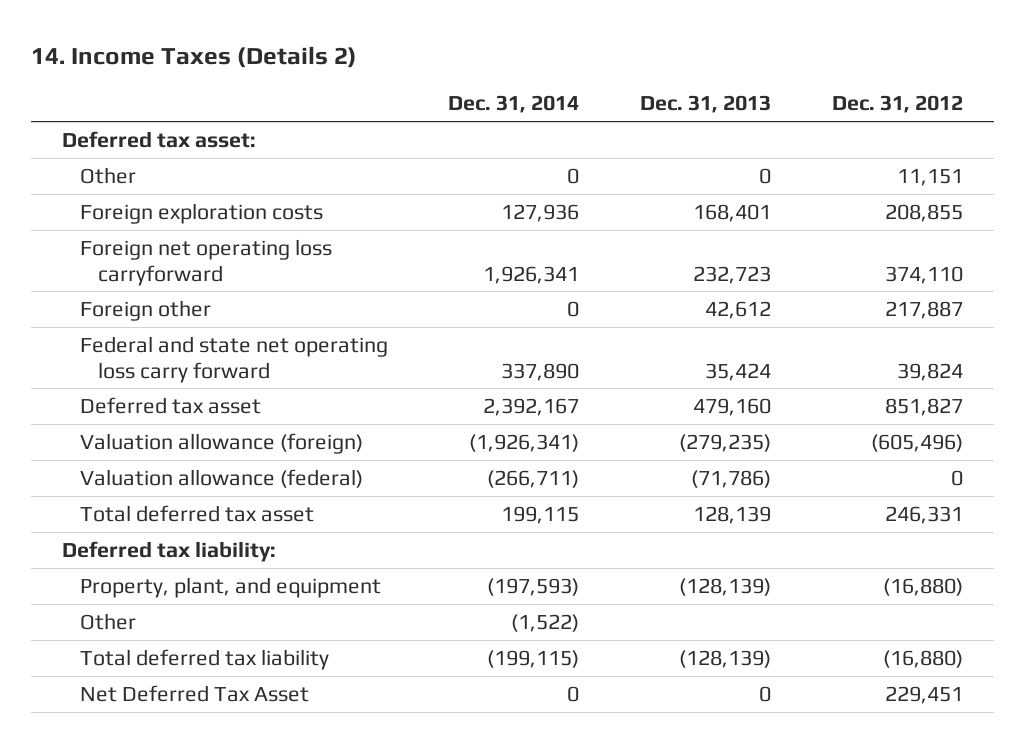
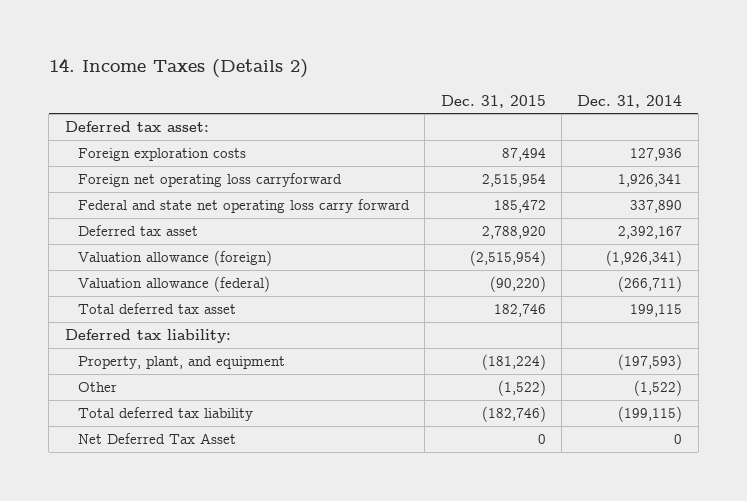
- | Dec. 31, 2014 | Dec. 31, 2013 | Dec. 31, 2012
+ | Dec. 31, 2015 | Dec. 31, 2014
- Other | 0 | 0 | 11,151
- Foreign other | 0 | 42,612 | 217,887

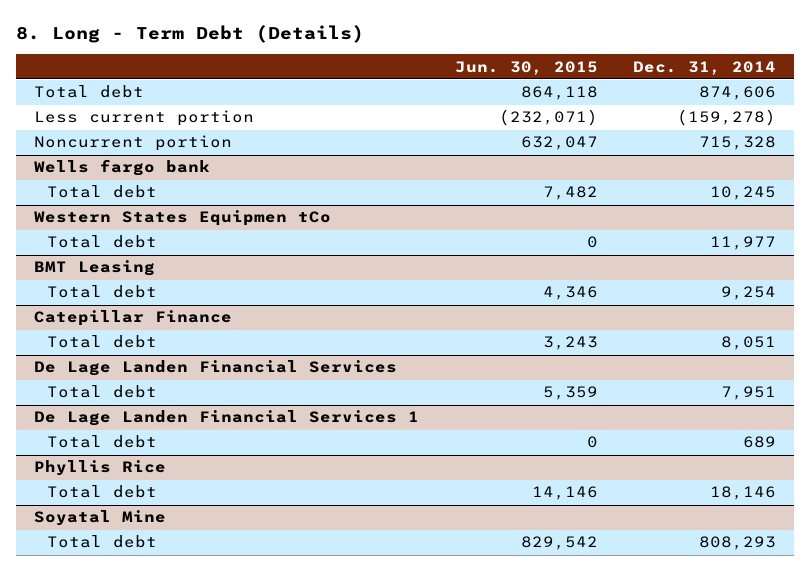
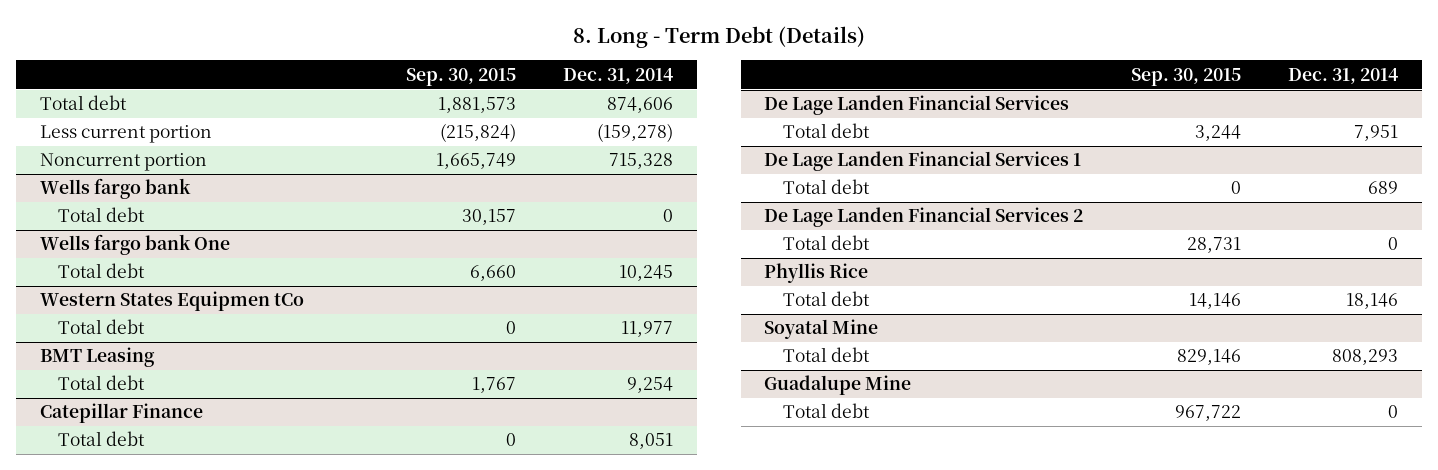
- | Jun. 30, 2015 | Dec. 31, 2014
+ | Sep. 30, 2015 | Dec. 31, 2014
@ Wells fargo bank
+ Total debt | 30,157 | 0
+ Wells fargo bank One
+ De Lage Landen Financial Services 2
+ Total debt | 28,731 | 0
+ Guadalupe Mine
+ Total debt | 967,722 | 0

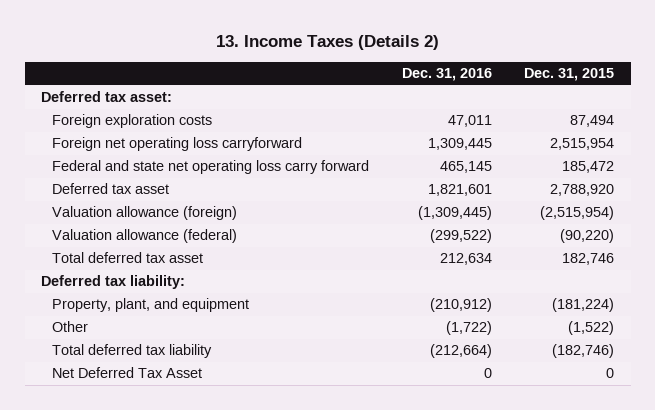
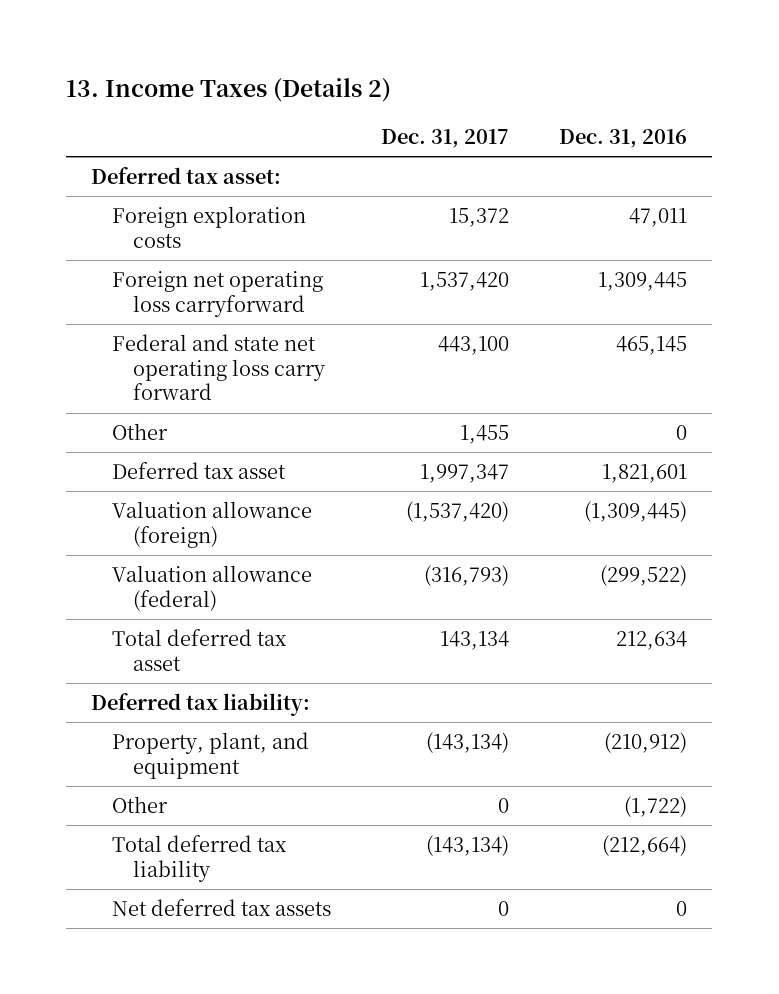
- | Dec. 31, 2016 | Dec. 31, 2015
+ | Dec. 31, 2017 | Dec. 31, 2016
+ Other | 1,455 | 0
- Net Deferred Tax Asset | 0 | 0
+ Net deferred tax assets | 0 | 0

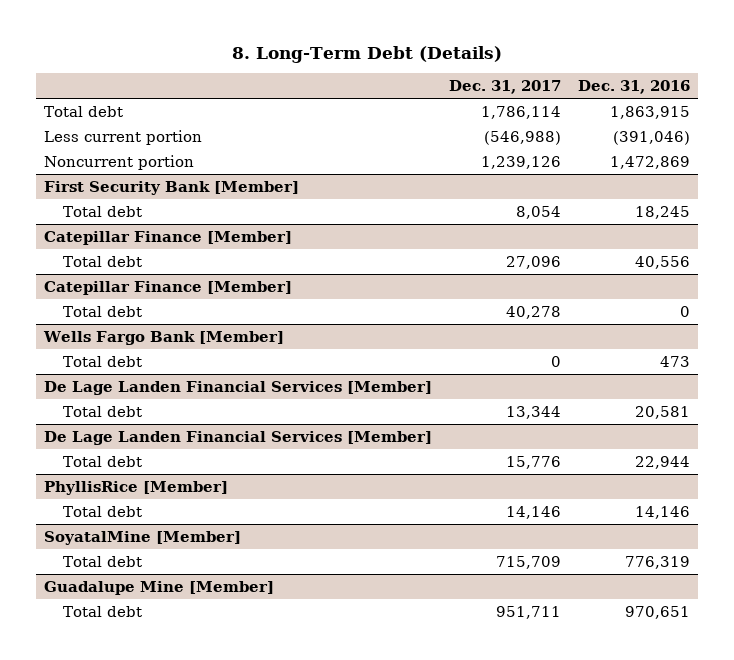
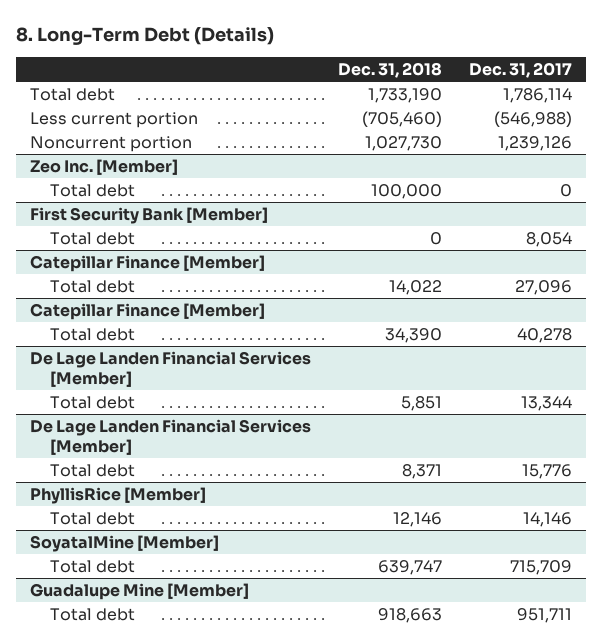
- | Dec. 31, 2017 | Dec. 31, 2016
+ | Dec. 31, 2018 | Dec. 31, 2017
+ Zeo Inc. [Member]
+ Total debt | 100,000 | 0
- Wells Fargo Bank [Member]
- Total debt | 0 | 473

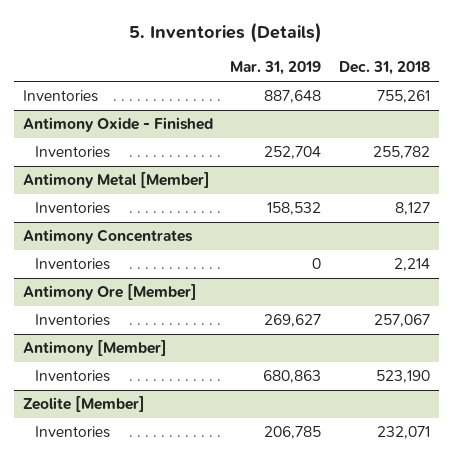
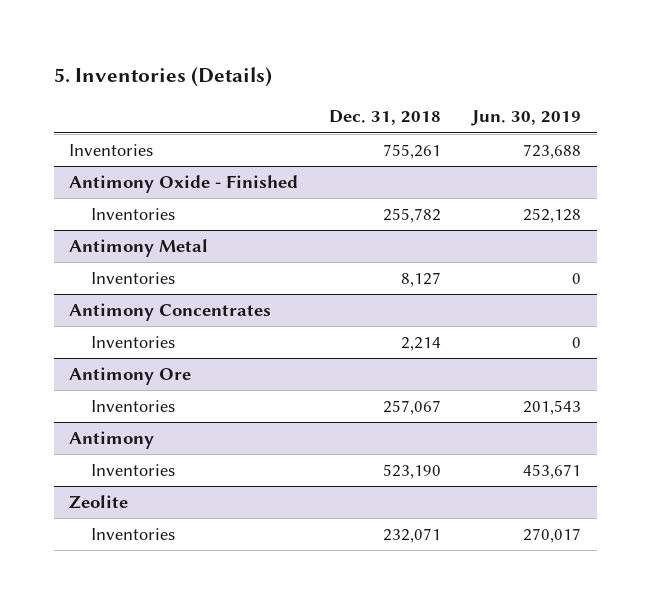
- | Mar. 31, 2019 | Dec. 31, 2018
+ | Dec. 31, 2018 | Jun. 30, 2019
- Antimony Metal [Member]
+ Antimony Metal
- Antimony Ore [Member]
+ Antimony Ore
- Antimony [Member]
+ Antimony
- Zeolite [Member]
+ Zeolite

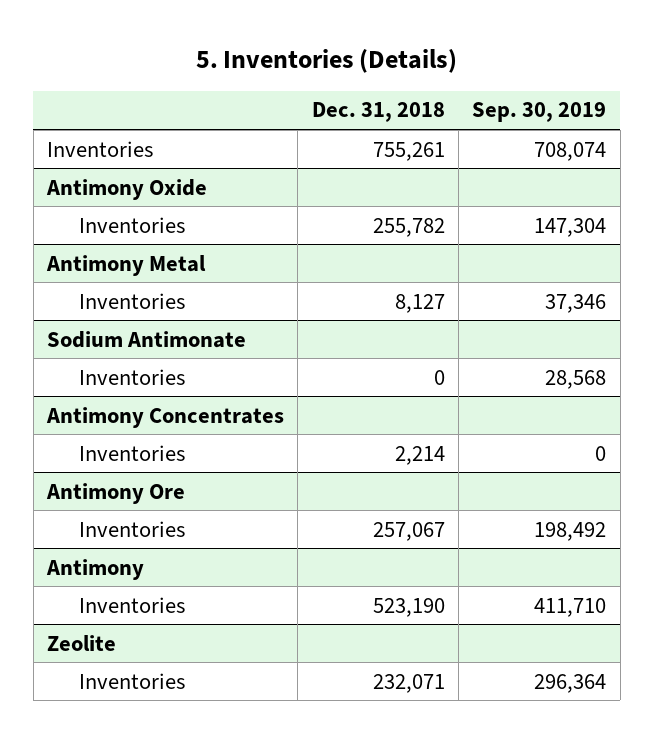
- | Dec. 31, 2018 | Jun. 30, 2019
+ | Dec. 31, 2018 | Sep. 30, 2019
- Antimony Oxide - Finished
+ Antimony Oxide
+ Sodium Antimonate
+ Inventories | 0 | 28,568

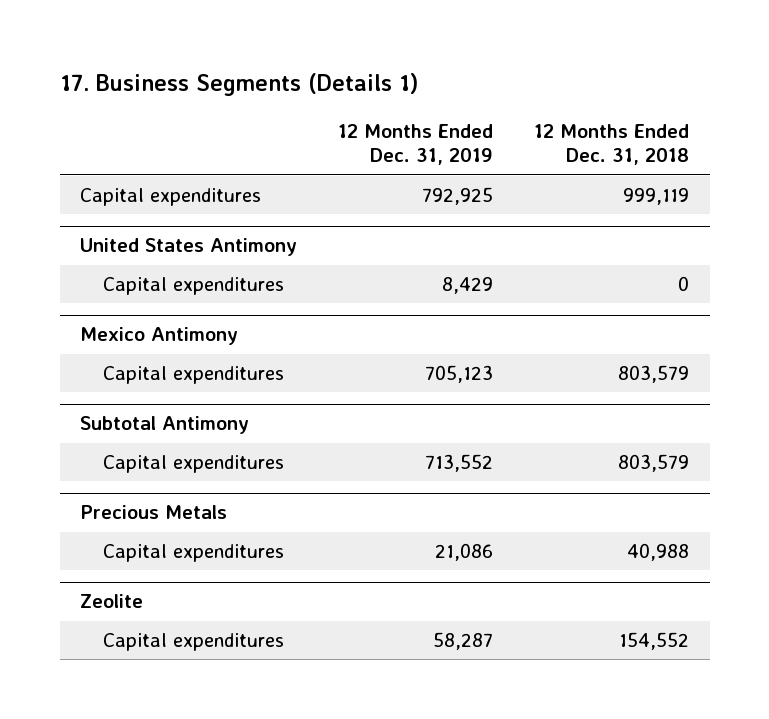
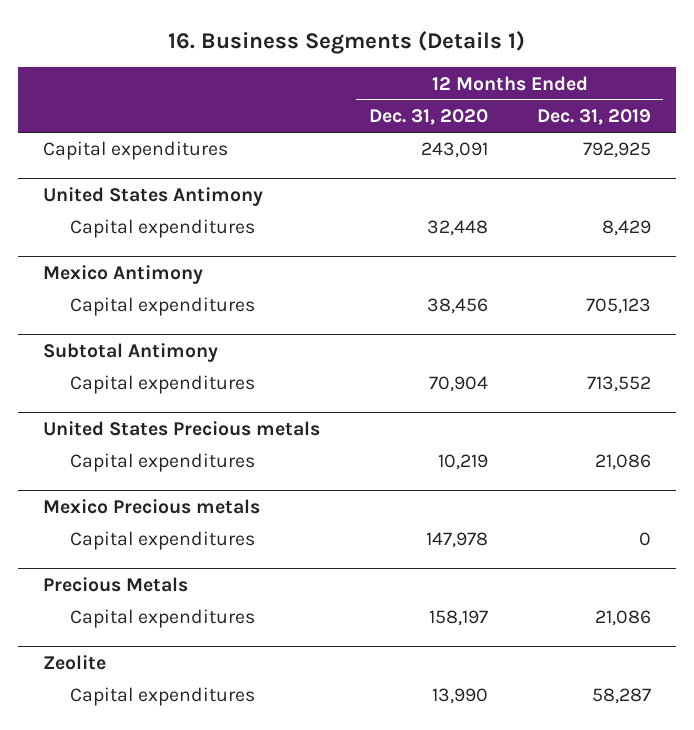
- 17. Business Segments (Details 1)
+ 16. Business Segments (Details 1)
- | 12 Months Ended Dec. 31, 2019 | 12 Months Ended Dec. 31, 2018
+ | 12 Months Ended Dec. 31, 2020 | 12 Months Ended Dec. 31, 2019
+ United States Precious metals
+ Capital expenditures | 10,219 | 21,086
+ Mexico Precious metals
+ Capital expenditures | 147,978 | 0

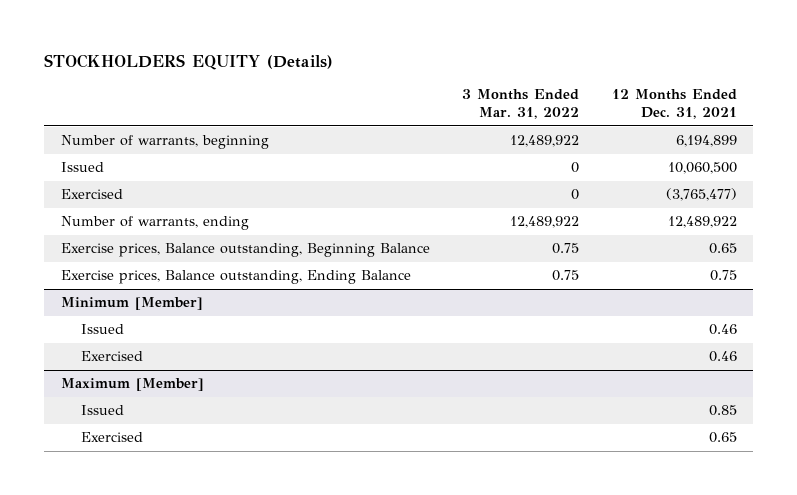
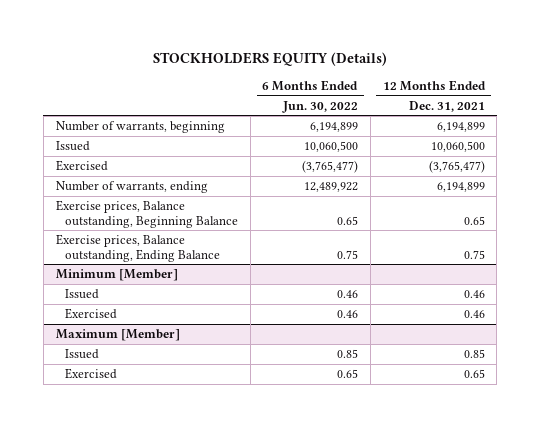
- | 3 Months Ended Mar. 31, 2022 | 12 Months Ended Dec. 31, 2021
+ | 6 Months Ended Jun. 30, 2022 | 12 Months Ended Dec. 31, 2021
- Number of warrants, ending | 12,489,922 | 12,489,922
+ Number of warrants, ending | 12,489,922 | 6,194,899

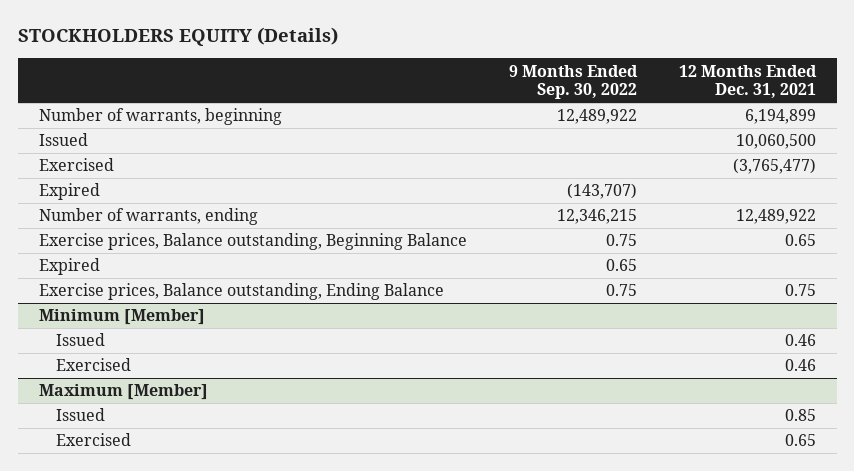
- | 6 Months Ended Jun. 30, 2022 | 12 Months Ended Dec. 31, 2021
+ | 9 Months Ended Sep. 30, 2022 | 12 Months Ended Dec. 31, 2021
- Number of warrants, ending | 12,489,922 | 6,194,899
+ Expired | (143,707) |
+ Number of warrants, ending | 12,346,215 | 12,489,922
+ Expired | 0.65 |

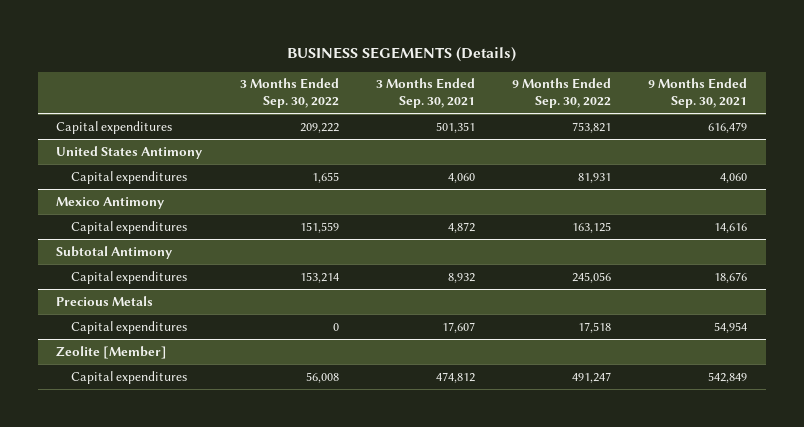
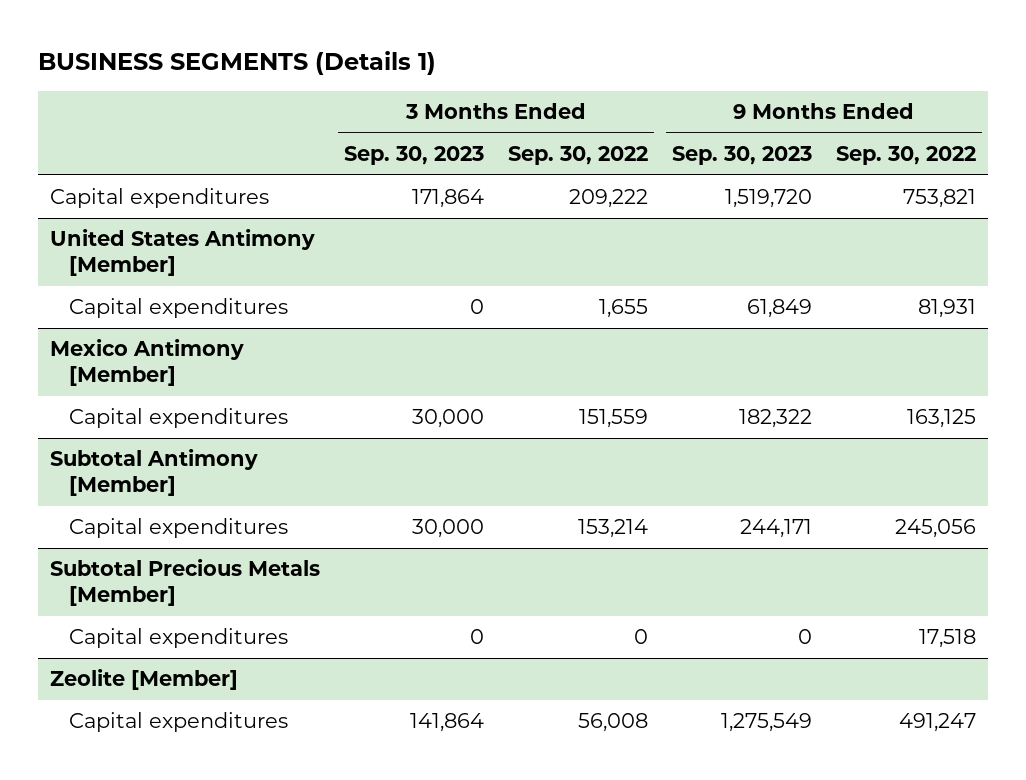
- BUSINESS SEGEMENTS (Details)
+ BUSINESS SEGMENTS (Details 1)
- | 3 Months Ended Sep. 30, 2022 | 3 Months Ended Sep. 30, 2021 | 9 Months Ended Sep. 30, 2022 | 9 Months Ended Sep. 30, 2021
+ | 3 Months Ended Sep. 30, 2023 | 3 Months Ended Sep. 30, 2022 | 9 Months Ended Sep. 30, 2023 | 9 Months Ended Sep. 30, 2022
- United States Antimony
+ United States Antimony [Member]
- Mexico Antimony
+ Mexico Antimony [Member]
- Subtotal Antimony
+ Subtotal Antimony [Member]
- Precious Metals
+ Subtotal Precious Metals [Member]

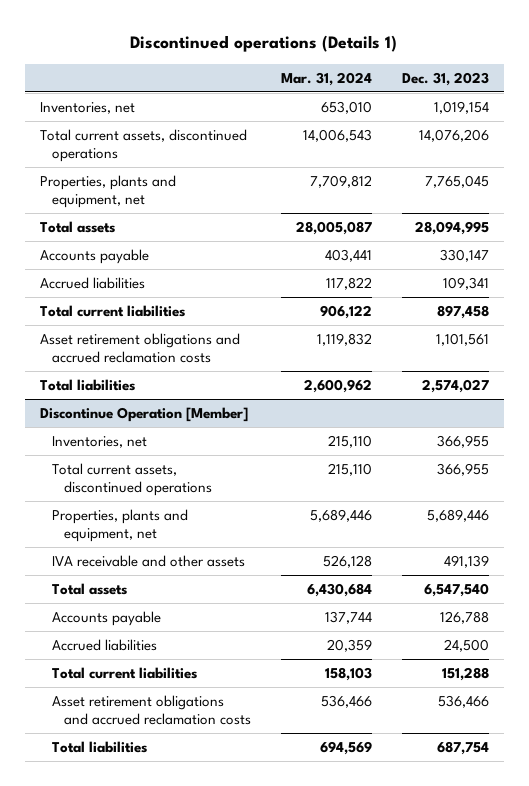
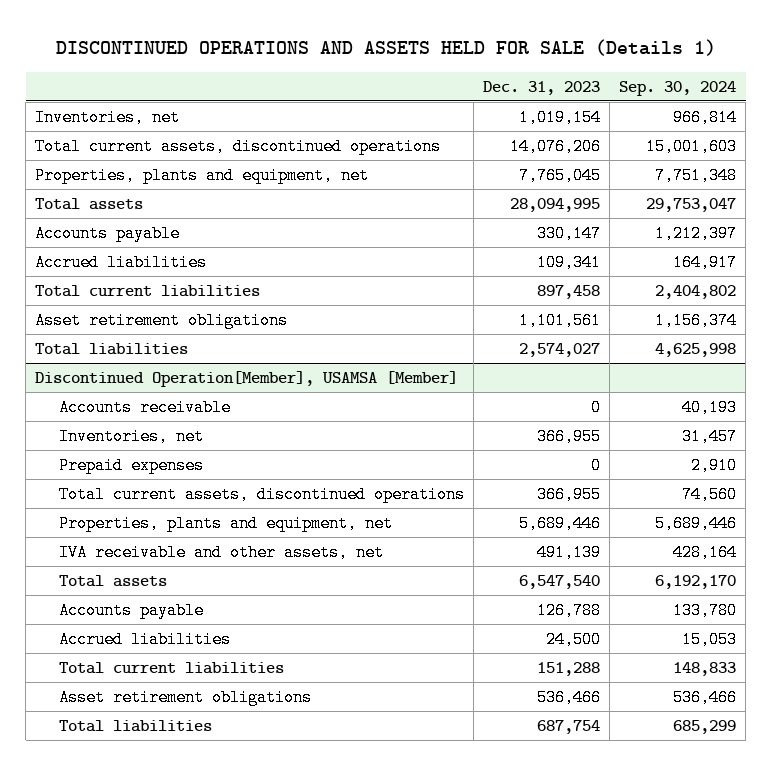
- Discontinued operations (Details 1)
+ DISCONTINUED OPERATIONS AND ASSETS HELD FOR SALE (Details 1)
- | Mar. 31, 2024 | Dec. 31, 2023
+ | Dec. 31, 2023 | Sep. 30, 2024
- Asset retirement obligations and accrued reclamation costs | 1,119,832 | 1,101,561
+ Asset retirement obligations | 1,101,561 | 1,156,374
- Discontinue Operation [Member]
+ Discontinued Operation[Member], USAMSA [Member]
+ Accounts receivable | 0 | 40,193
+ Prepaid expenses | 0 | 2,910
- IVA receivable and other assets | 526,128 | 491,139
+ IVA receivable and other assets, net | 491,139 | 428,164
- Asset retirement obligations and accrued reclamation costs | 536,466 | 536,466
+ Asset retirement obligations | 536,466 | 536,466

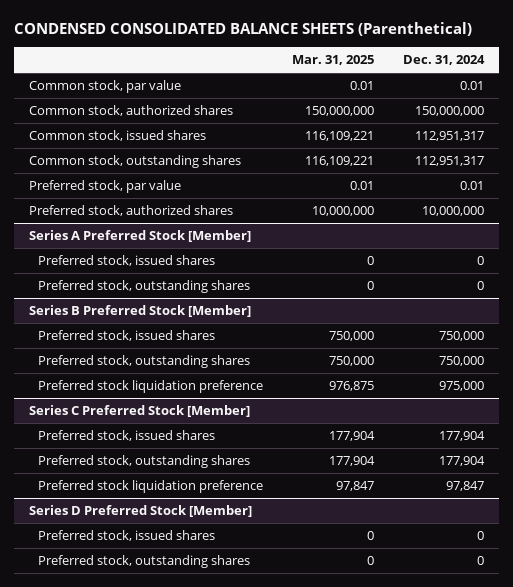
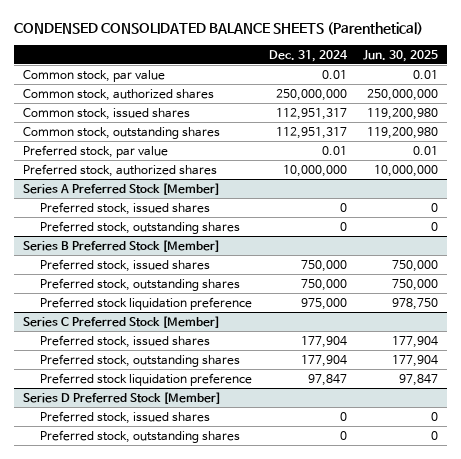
- | Mar. 31, 2025 | Dec. 31, 2024
+ | Dec. 31, 2024 | Jun. 30, 2025
- Common stock, authorized shares | 150,000,000 | 150,000,000
+ Common stock, authorized shares | 250,000,000 | 250,000,000

